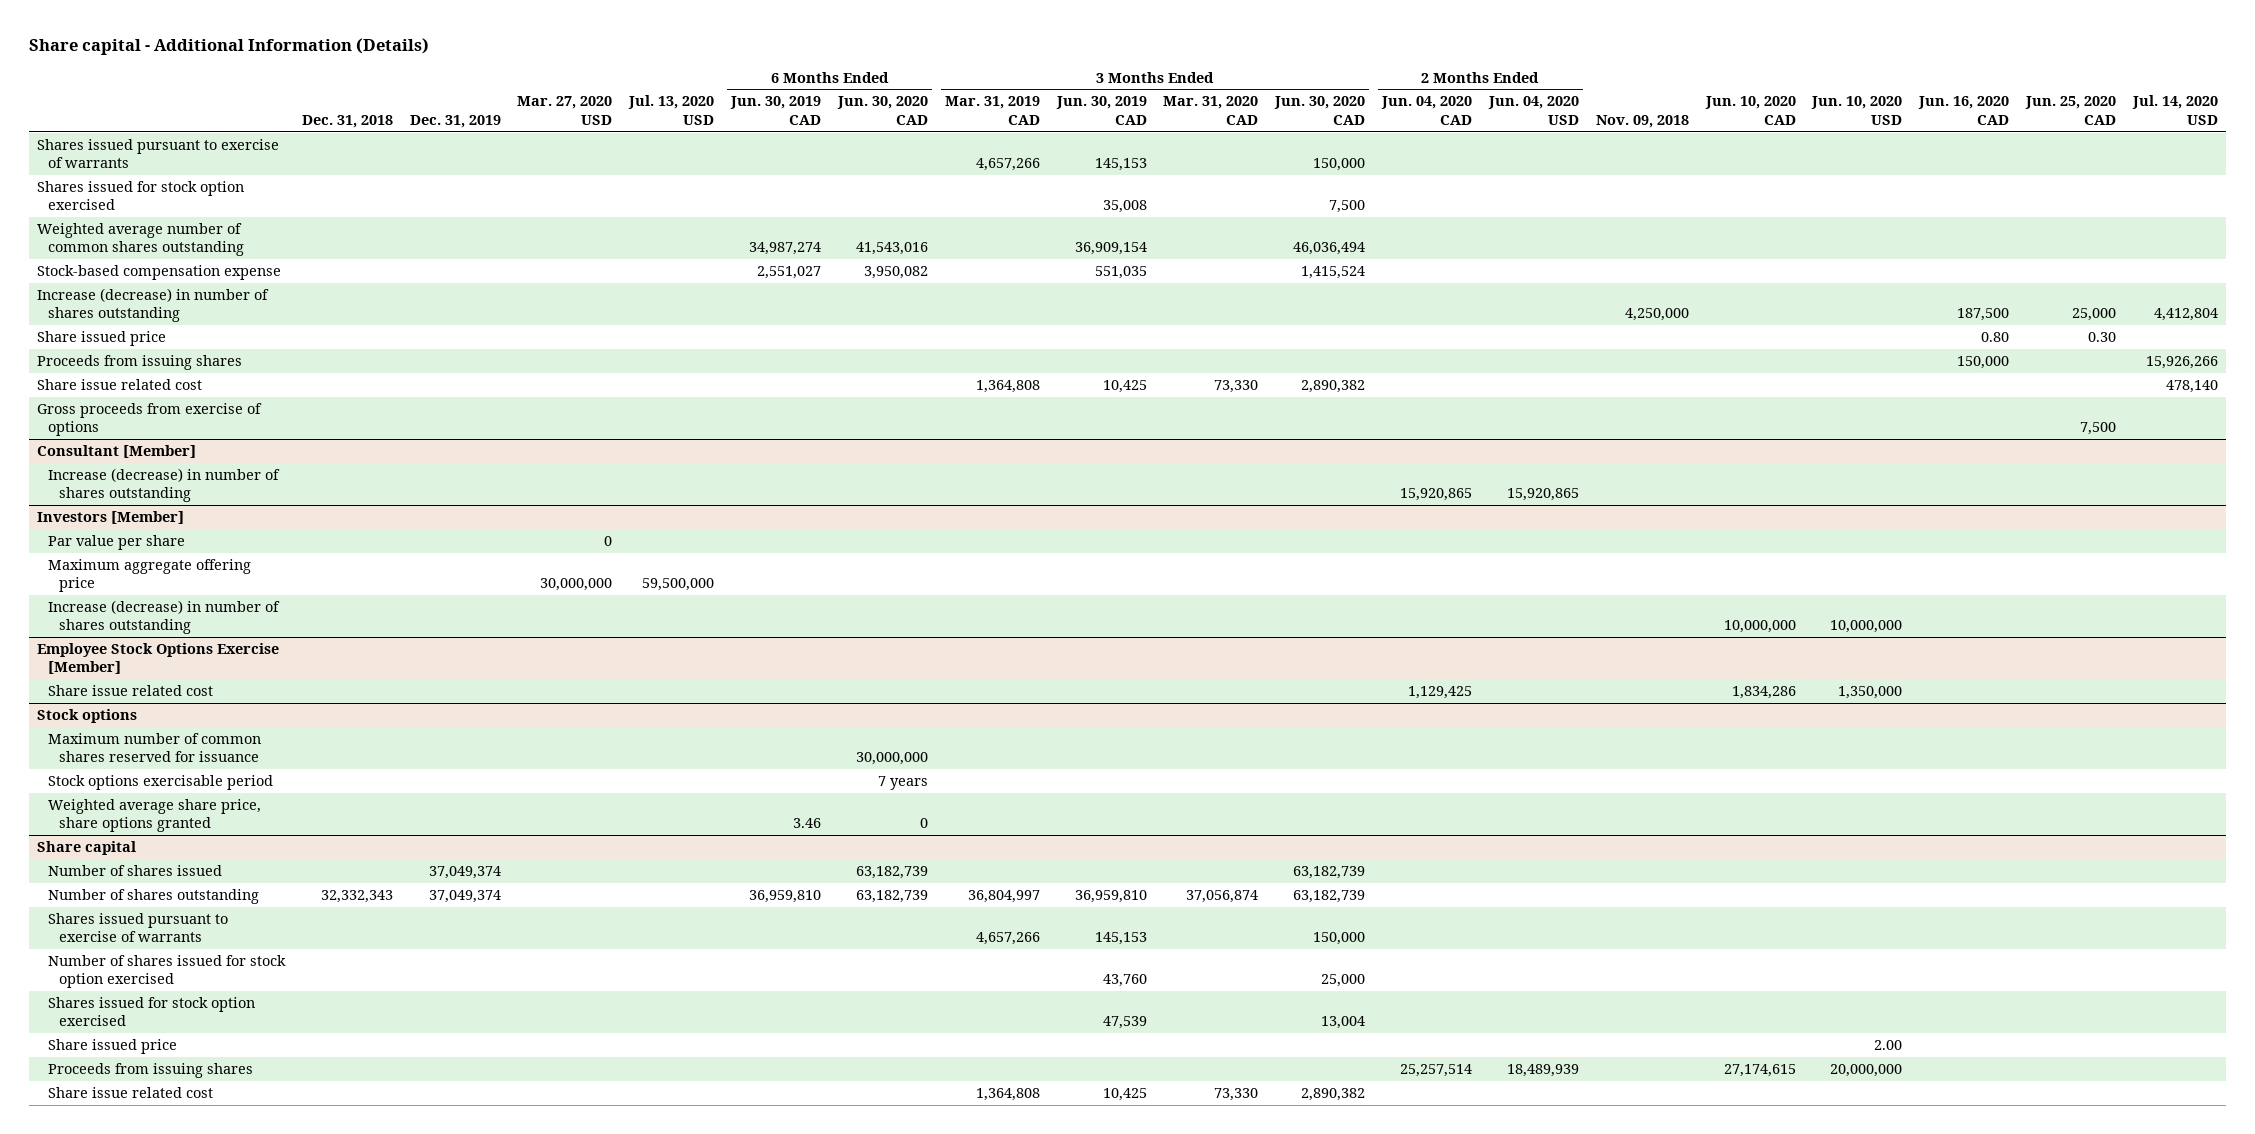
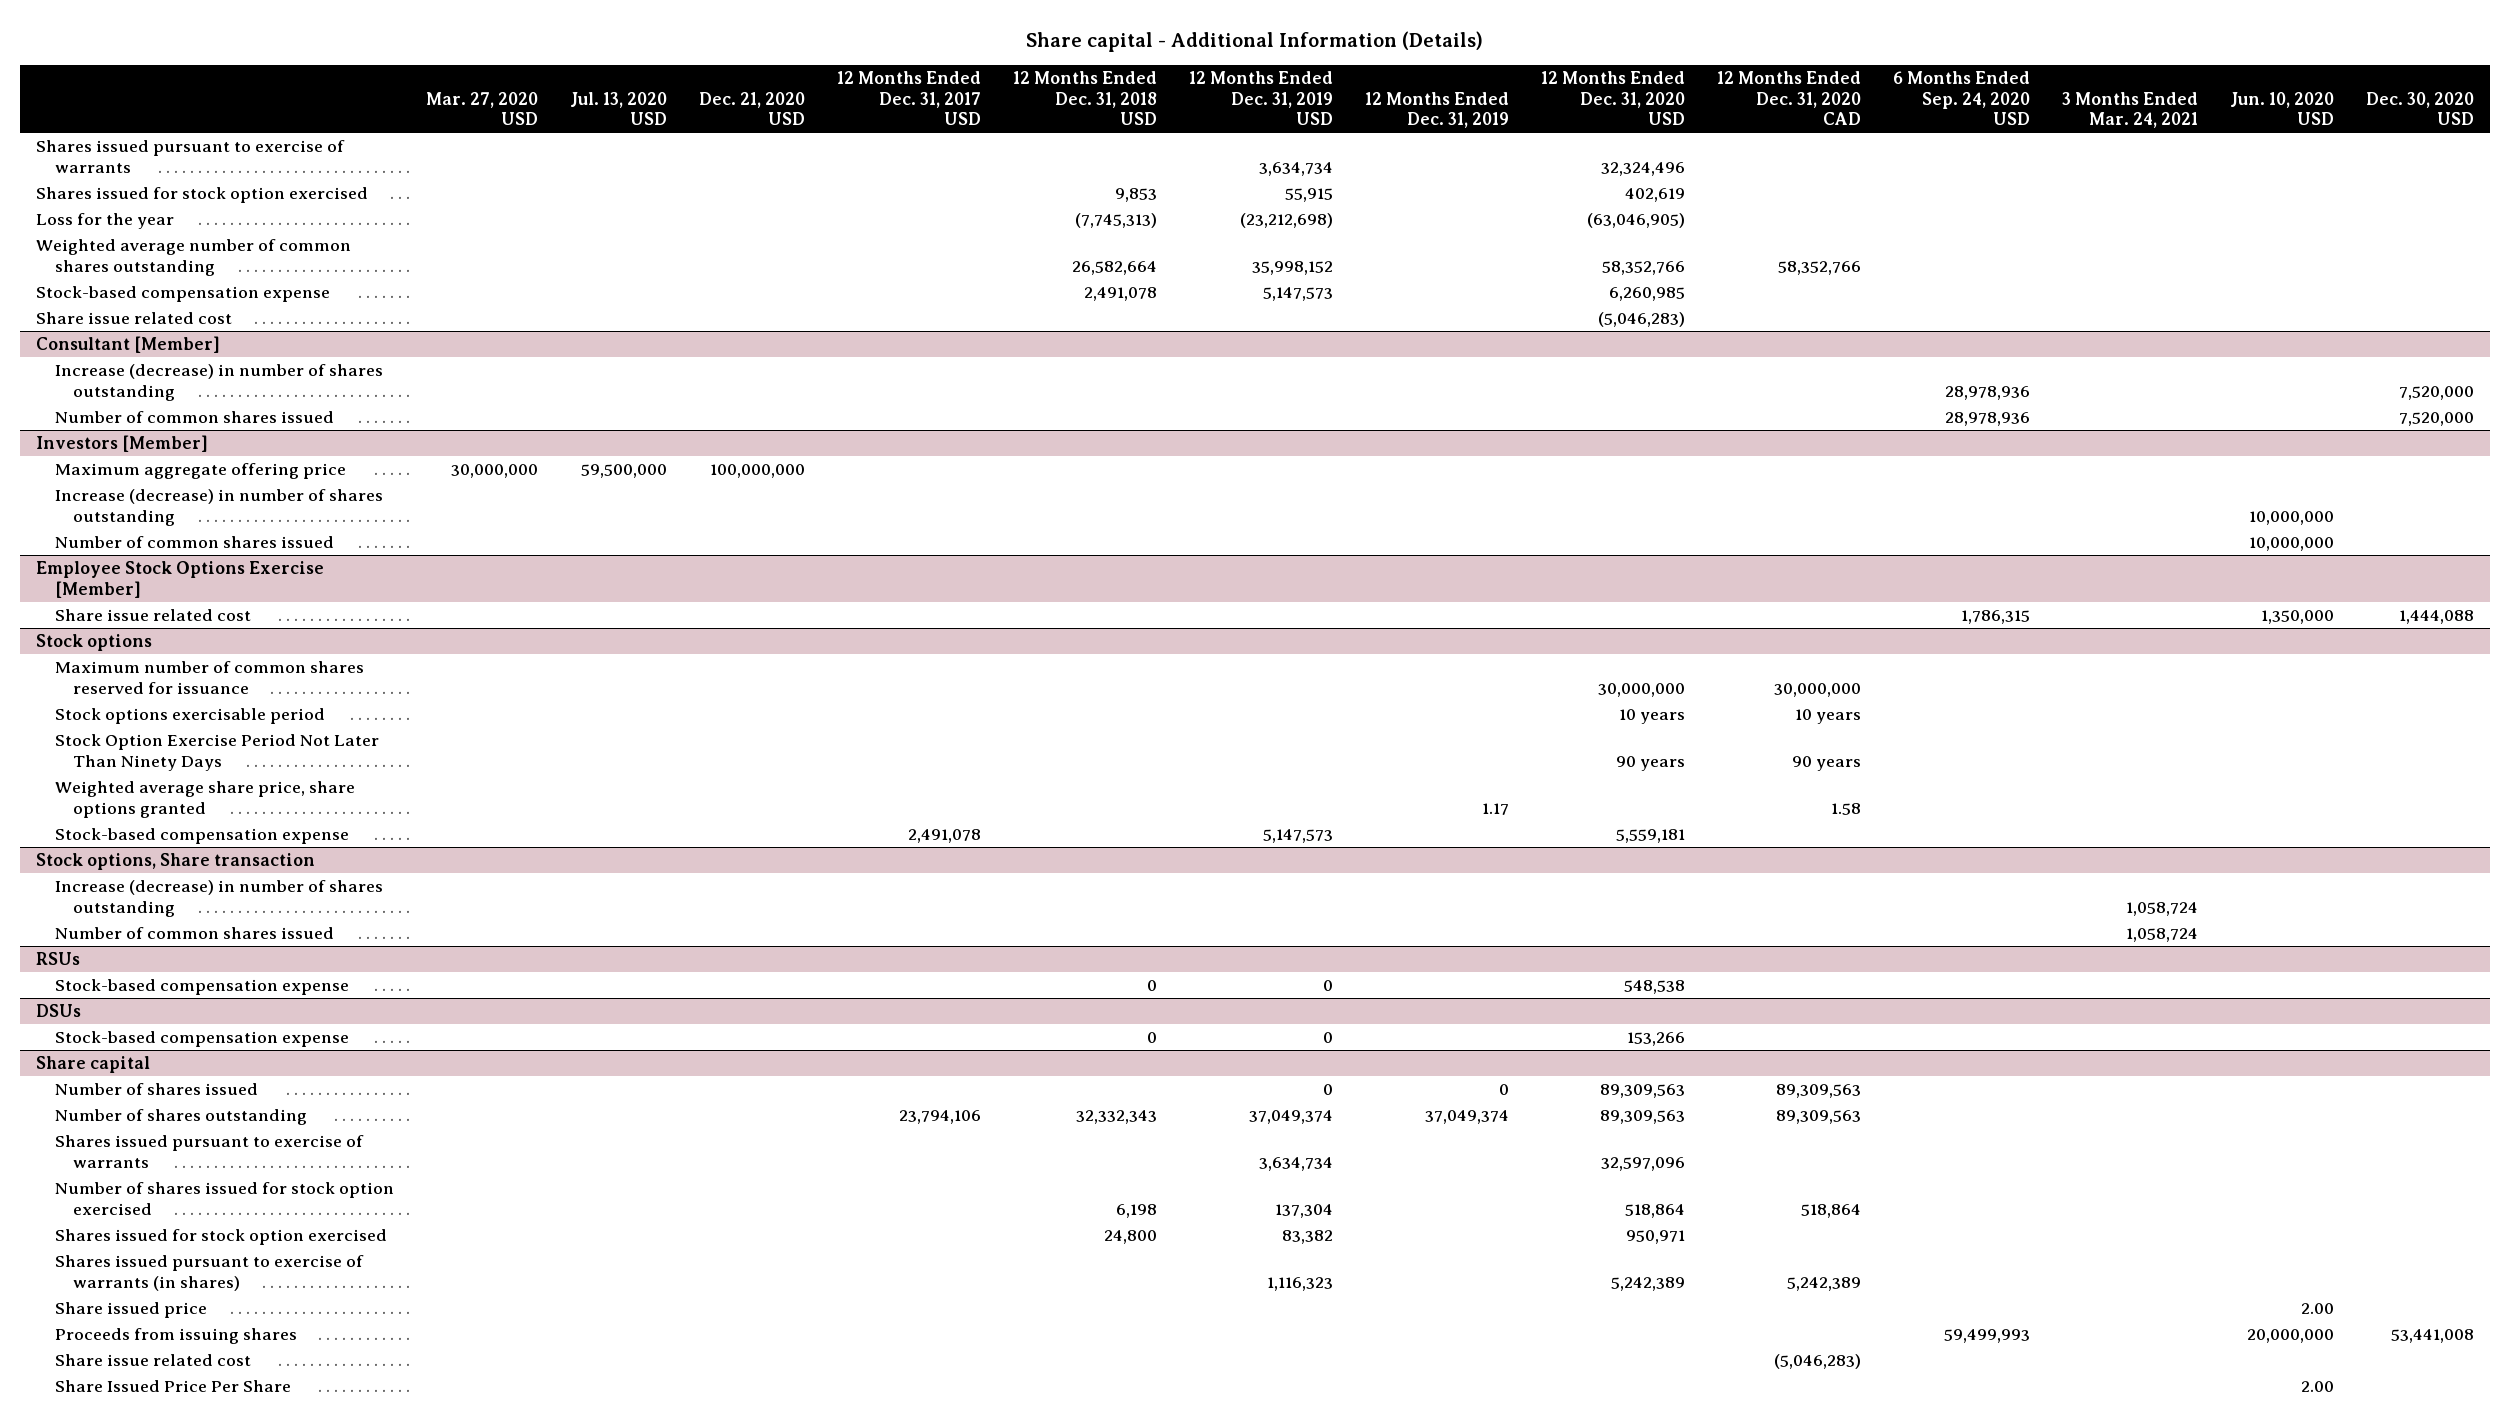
- | Dec. 31, 2018 | Dec. 31, 2019 | Mar. 27, 2020 USD | Jul. 13, 2020 USD | 6 Months Ended Jun. 30, 2019 CAD | 6 Months Ended Jun. 30, 2020 CAD | 3 Months Ended Mar. 31, 2019 CAD | 3 Months Ended Jun. 30, 2019 CAD | 3 Months Ended Mar. 31, 2020 CAD | 3 Months Ended Jun. 30, 2020 CAD | 2 Months Ended Jun. 04, 2020 CAD | 2 Months Ended Jun. 04, 2020 USD | Nov. 09, 2018 | Jun. 10, 2020 CAD | Jun. 10, 2020 USD | Jun. 16, 2020 CAD | Jun. 25, 2020 CAD | Jul. 14, 2020 USD
+ | Mar. 27, 2020 USD | Jul. 13, 2020 USD | Dec. 21, 2020 USD | 12 Months Ended Dec. 31, 2017 USD | 12 Months Ended Dec. 31, 2018 USD | 12 Months Ended Dec. 31, 2019 USD | 12 Months Ended Dec. 31, 2019 | 12 Months Ended Dec. 31, 2020 USD | 12 Months Ended Dec. 31, 2020 CAD | 6 Months Ended Sep. 24, 2020 USD | 3 Months Ended Mar. 24, 2021 | Jun. 10, 2020 USD | Dec. 30, 2020 USD
+ Loss for the year | | | | | (7,745,313) | (23,212,698) | | (63,046,905) | | | | |
- Increase (decrease) in number of shares outstanding | | | | | | | | | | | | | 4,250,000 | | | 187,500 | 25,000 | 4,412,804
- Share issued price | | | | | | | | | | | | | | | | 0.80 | 0.30 |
- Proceeds from issuing shares | | | | | | | | | | | | | | | | 150,000 | | 15,926,266
- Gross proceeds from exercise of options | | | | | | | | | | | | | | | | | 7,500 |
@ Consultant [Member]
+ Number of common shares issued | | | | | | | | | | 28,978,936 | | | 7,520,000
@ Investors [Member]
- Par value per share | | | 0 | | | | | | | | | | | | | | |
+ Number of common shares issued | | | | | | | | | | | | 10,000,000 |
@ Stock options
+ Stock Option Exercise Period Not Later Than Ninety Days | | | | | | | | 90 years | 90 years | | | |
+ Stock-based compensation expense | | | | 2,491,078 | | 5,147,573 | | 5,559,181 | | | | |
+ Stock options, Share transaction
+ Increase (decrease) in number of shares outstanding | | | | | | | | | | | 1,058,724 | |
+ Number of common shares issued | | | | | | | | | | | 1,058,724 | |
+ RSUs
+ Stock-based compensation expense | | | | | 0 | 0 | | 548,538 | | | | |
+ DSUs
+ Stock-based compensation expense | | | | | 0 | 0 | | 153,266 | | | | |
@ Share capital
+ Shares issued pursuant to exercise of warrants (in shares) | | | | | | 1,116,323 | | 5,242,389 | 5,242,389 | | | |
+ Share Issued Price Per Share | | | | | | | | | | | | 2.00 |

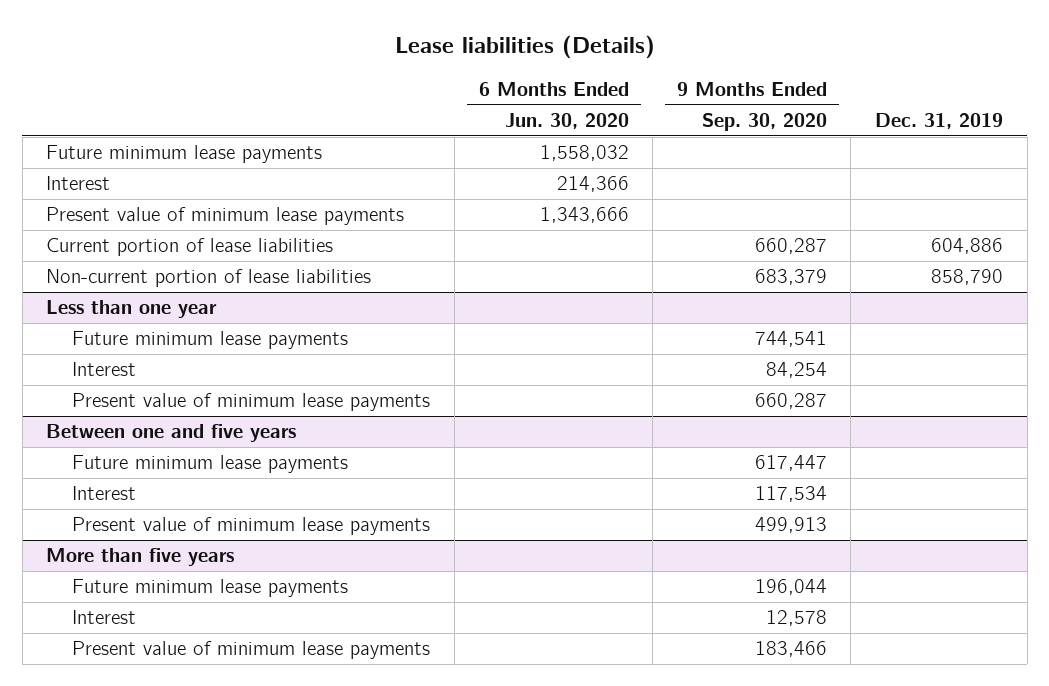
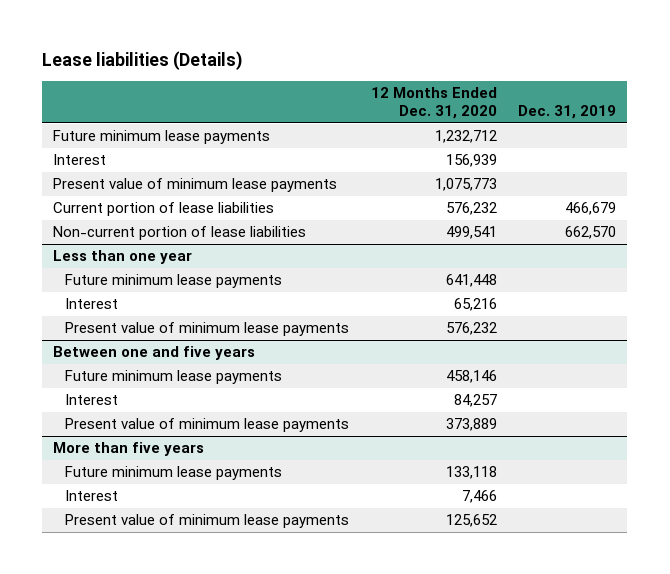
- | 6 Months Ended Jun. 30, 2020 | 9 Months Ended Sep. 30, 2020 | Dec. 31, 2019
+ | 12 Months Ended Dec. 31, 2020 | Dec. 31, 2019
- Current portion of lease liabilities | | 660,287 | 604,886
- Non-current portion of lease liabilities | | 683,379 | 858,790
+ Current portion of lease liabilities | 576,232 | 466,679
+ Non-current portion of lease liabilities | 499,541 | 662,570

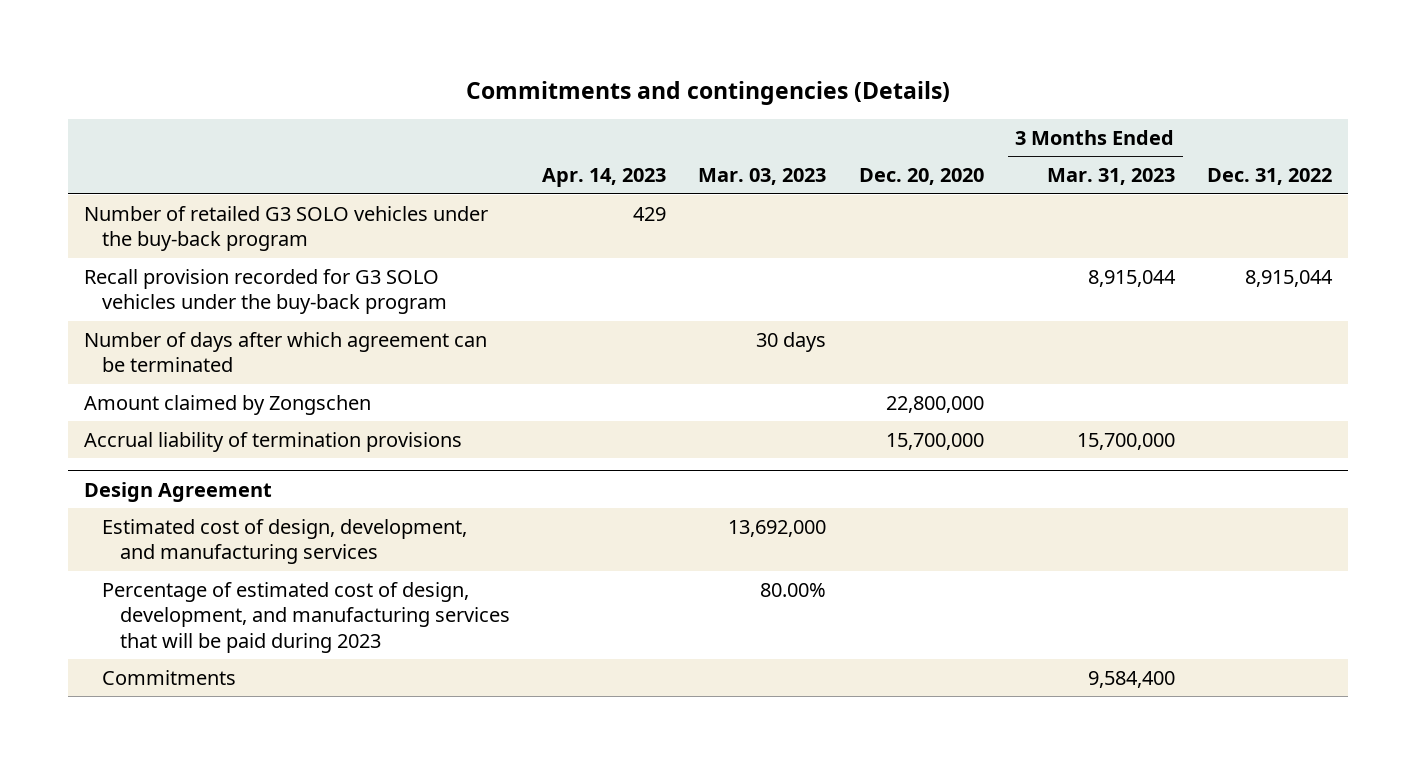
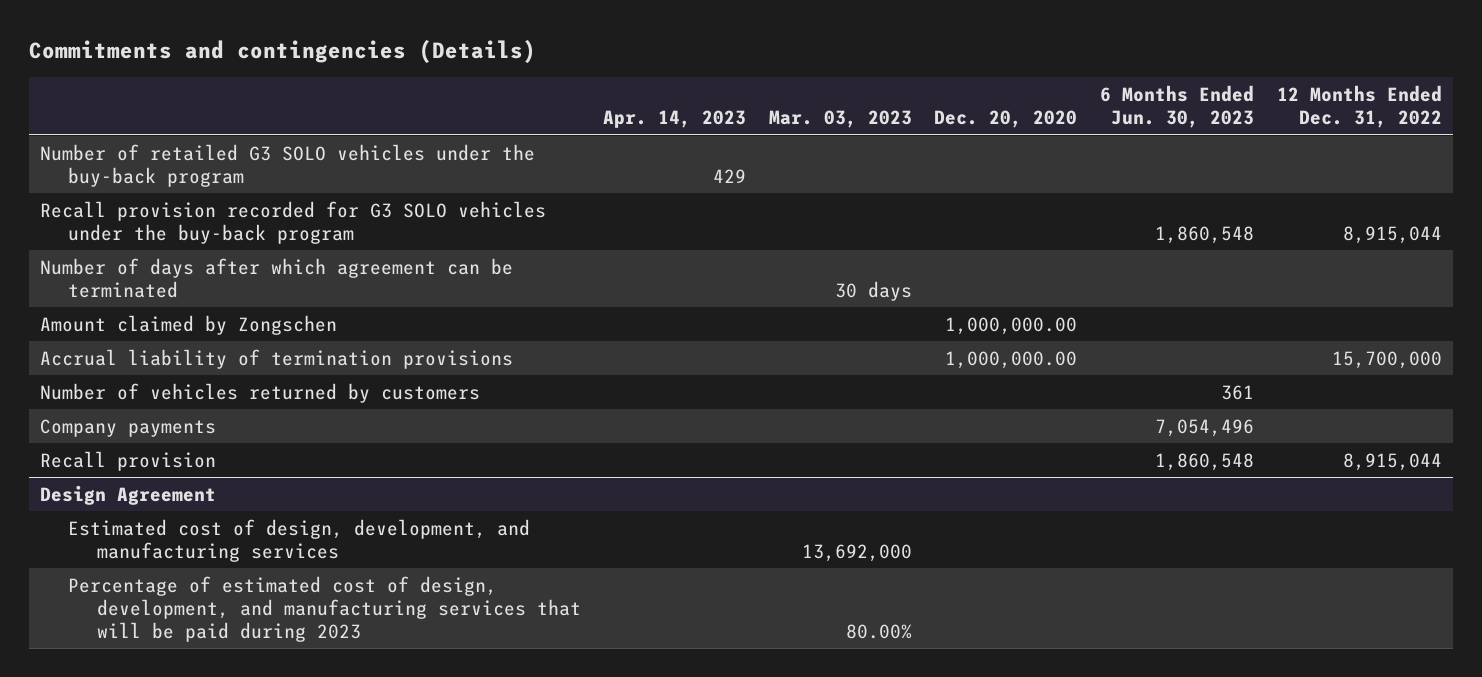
- | Apr. 14, 2023 | Mar. 03, 2023 | Dec. 20, 2020 | 3 Months Ended Mar. 31, 2023 | Dec. 31, 2022
+ | Apr. 14, 2023 | Mar. 03, 2023 | Dec. 20, 2020 | 6 Months Ended Jun. 30, 2023 | 12 Months Ended Dec. 31, 2022
- Amount claimed by Zongschen | | | 22,800,000 | |
- Accrual liability of termination provisions | | | 15,700,000 | 15,700,000 |
+ Amount claimed by Zongschen | | | 1,000,000.00 | |
+ Accrual liability of termination provisions | | | 1,000,000.00 | | 15,700,000
+ Number of vehicles returned by customers | | | | 361 |
+ Company payments | | | | 7,054,496 |
+ Recall provision | | | | 1,860,548 | 8,915,044
@ Design Agreement
- Commitments | | | | 9,584,400 |

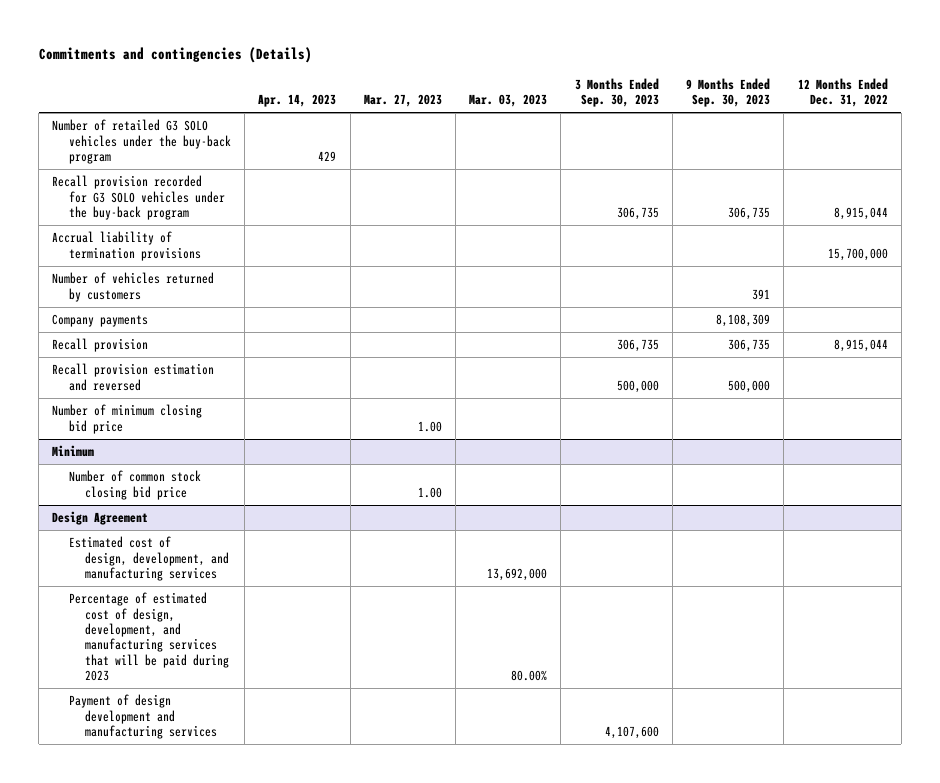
- | Apr. 14, 2023 | Mar. 03, 2023 | Dec. 20, 2020 | 6 Months Ended Jun. 30, 2023 | 12 Months Ended Dec. 31, 2022
+ | Apr. 14, 2023 | Mar. 27, 2023 | Mar. 03, 2023 | 3 Months Ended Sep. 30, 2023 | 9 Months Ended Sep. 30, 2023 | 12 Months Ended Dec. 31, 2022
- Number of days after which agreement can be terminated | | 30 days | | |
- Amount claimed by Zongschen | | | 1,000,000.00 | |
+ Recall provision estimation and reversed | | | | 500,000 | 500,000 |
+ Number of minimum closing bid price | | 1.00 | | | |
+ Minimum
+ Number of common stock closing bid price | | 1.00 | | | |
@ Design Agreement
+ Payment of design development and manufacturing services | | | | 4,107,600 | |

